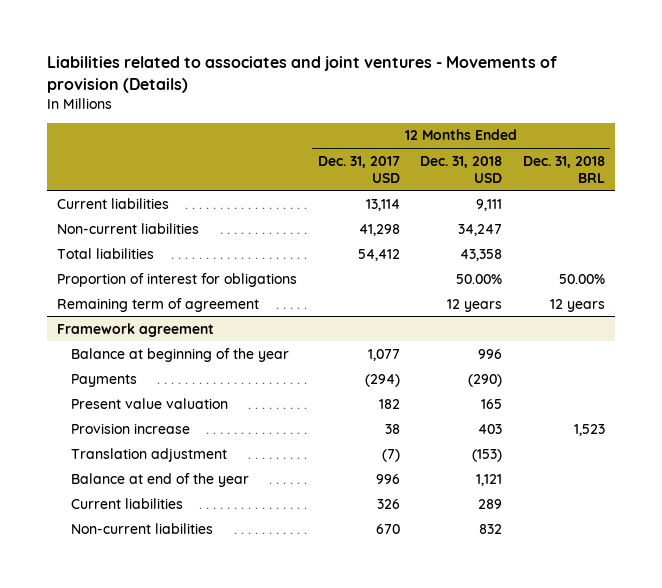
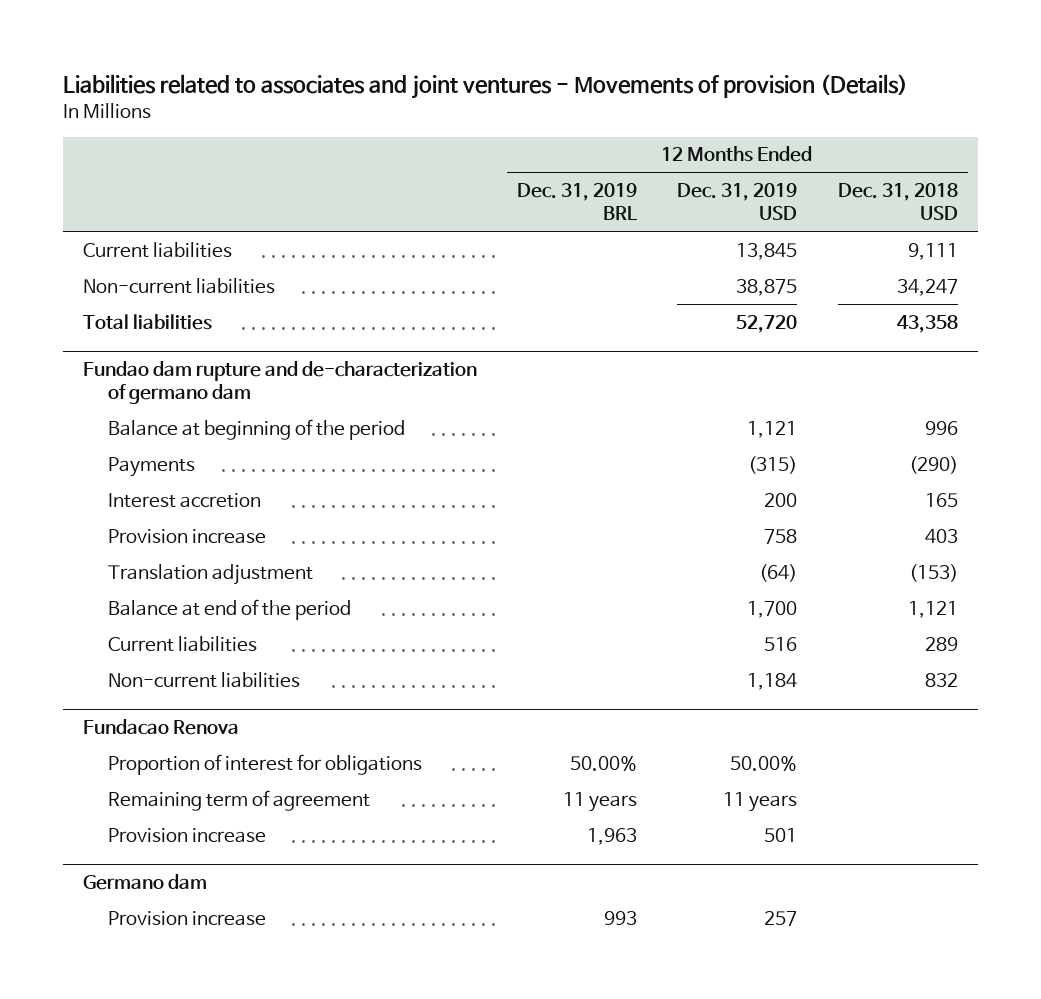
- | 12 Months Ended Dec. 31, 2017 USD | 12 Months Ended Dec. 31, 2018 USD | 12 Months Ended Dec. 31, 2018 BRL
+ | 12 Months Ended Dec. 31, 2019 BRL | 12 Months Ended Dec. 31, 2019 USD | 12 Months Ended Dec. 31, 2018 USD
- Proportion of interest for obligations | | 50.00% | 50.00%
- Remaining term of agreement | | 12 years | 12 years
- Framework agreement
- Balance at beginning of the year | 1,077 | 996 |
+ Fundao dam rupture and de-characterization of germano dam
+ Balance at beginning of the period | | 1,121 | 996
- Present value valuation | 182 | 165 |
+ Interest accretion | | 200 | 165
- Balance at end of the year | 996 | 1,121 |
+ Balance at end of the period | | 1,700 | 1,121
+ Fundacao Renova
+ Proportion of interest for obligations | 50.00% | 50.00% |
+ Remaining term of agreement | 11 years | 11 years |
+ Provision increase | 1,963 | 501 |
+ Germano dam
+ Provision increase | 993 | 257 |

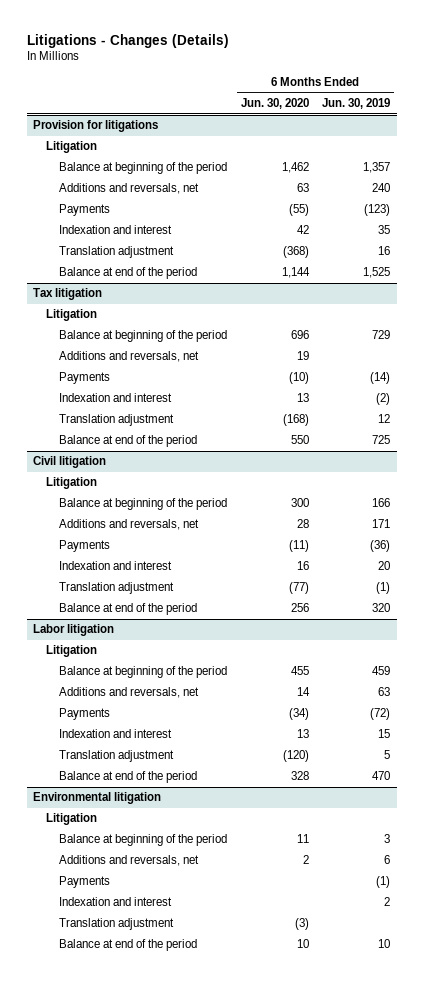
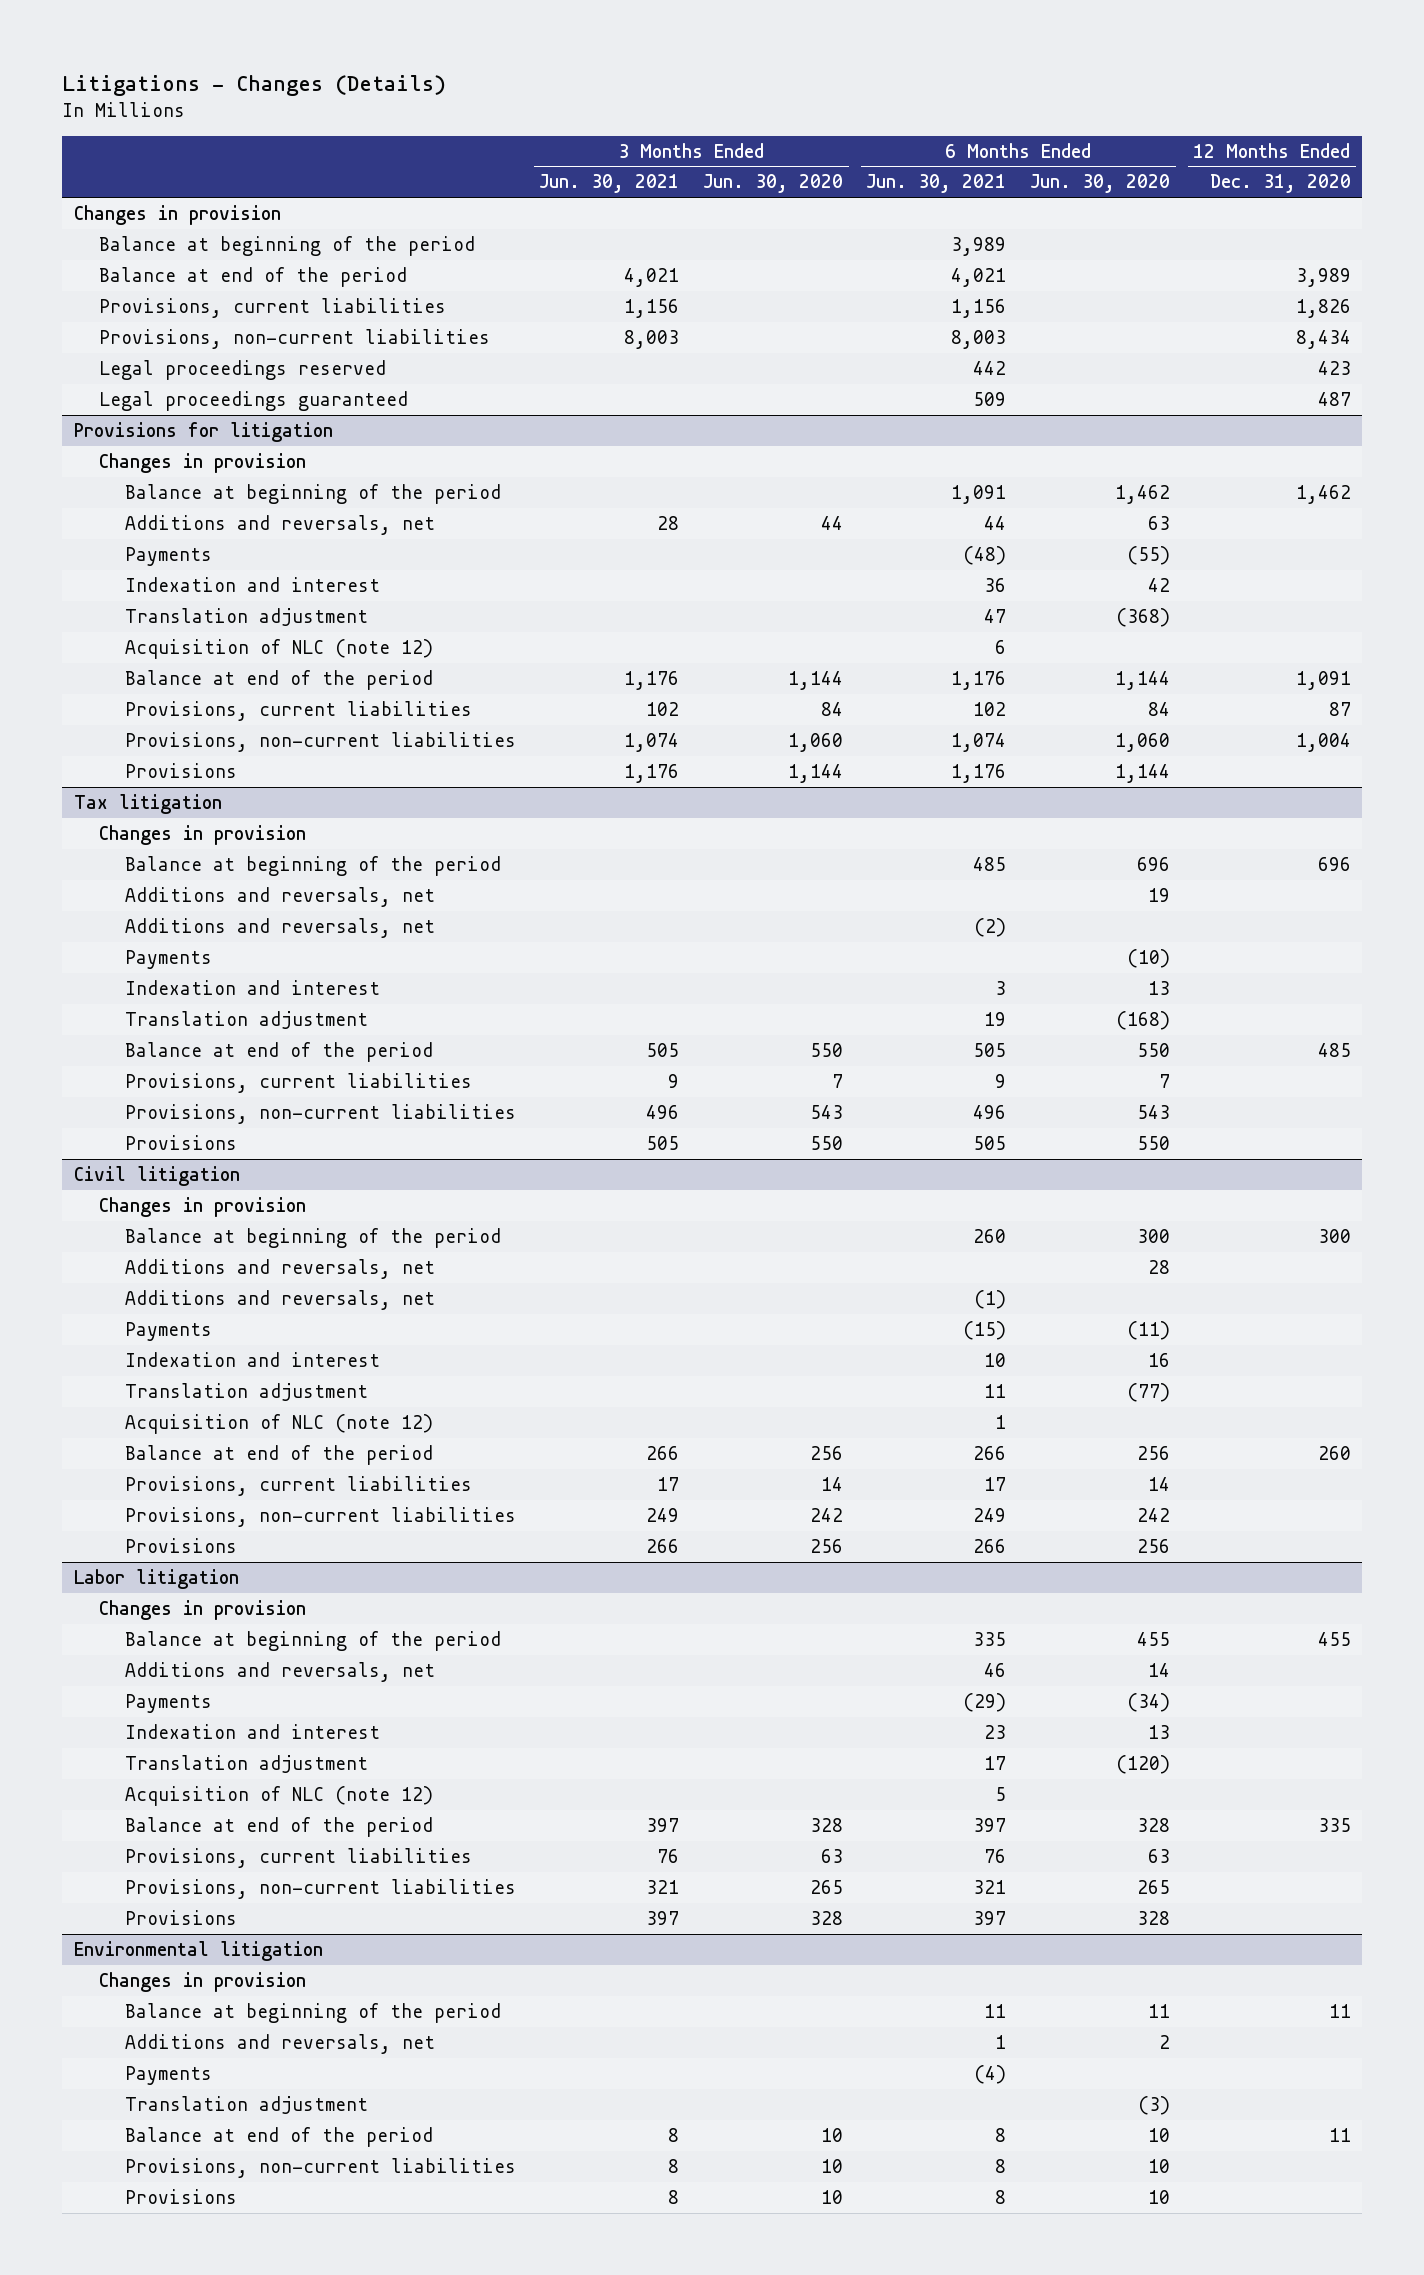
- | 6 Months Ended Jun. 30, 2020 | 6 Months Ended Jun. 30, 2019
+ | 3 Months Ended Jun. 30, 2021 | 3 Months Ended Jun. 30, 2020 | 6 Months Ended Jun. 30, 2021 | 6 Months Ended Jun. 30, 2020 | 12 Months Ended Dec. 31, 2020
- Provision for litigations
- Litigation
+ Changes in provision
+ Balance at beginning of the period | | | 3,989 | |
+ Balance at end of the period | 4,021 | | 4,021 | | 3,989
+ Provisions, current liabilities | 1,156 | | 1,156 | | 1,826
+ Provisions, non-current liabilities | 8,003 | | 8,003 | | 8,434
+ Legal proceedings reserved | | | 442 | | 423
+ Legal proceedings guaranteed | | | 509 | | 487
+ Provisions for litigation
+ Changes in provision
+ Acquisition of NLC (note 12) | | | 6 | |
+ Provisions, current liabilities | 102 | 84 | 102 | 84 | 87
+ Provisions, non-current liabilities | 1,074 | 1,060 | 1,074 | 1,060 | 1,004
+ Provisions | 1,176 | 1,144 | 1,176 | 1,144 |
@ Tax litigation
- Litigation
+ Changes in provision
+ Additions and reversals, net | | | (2) | |
+ Provisions, current liabilities | 9 | 7 | 9 | 7 |
+ Provisions, non-current liabilities | 496 | 543 | 496 | 543 |
+ Provisions | 505 | 550 | 505 | 550 |
@ Civil litigation
- Litigation
+ Changes in provision
+ Additions and reversals, net | | | (1) | |
+ Acquisition of NLC (note 12) | | | 1 | |
+ Provisions, current liabilities | 17 | 14 | 17 | 14 |
+ Provisions, non-current liabilities | 249 | 242 | 249 | 242 |
+ Provisions | 266 | 256 | 266 | 256 |
@ Labor litigation
- Litigation
+ Changes in provision
+ Acquisition of NLC (note 12) | | | 5 | |
+ Provisions, current liabilities | 76 | 63 | 76 | 63 |
+ Provisions, non-current liabilities | 321 | 265 | 321 | 265 |
+ Provisions | 397 | 328 | 397 | 328 |
@ Environmental litigation
- Litigation
+ Changes in provision
- Indexation and interest | | 2
+ Provisions, non-current liabilities | 8 | 10 | 8 | 10 |
+ Provisions | 8 | 10 | 8 | 10 |

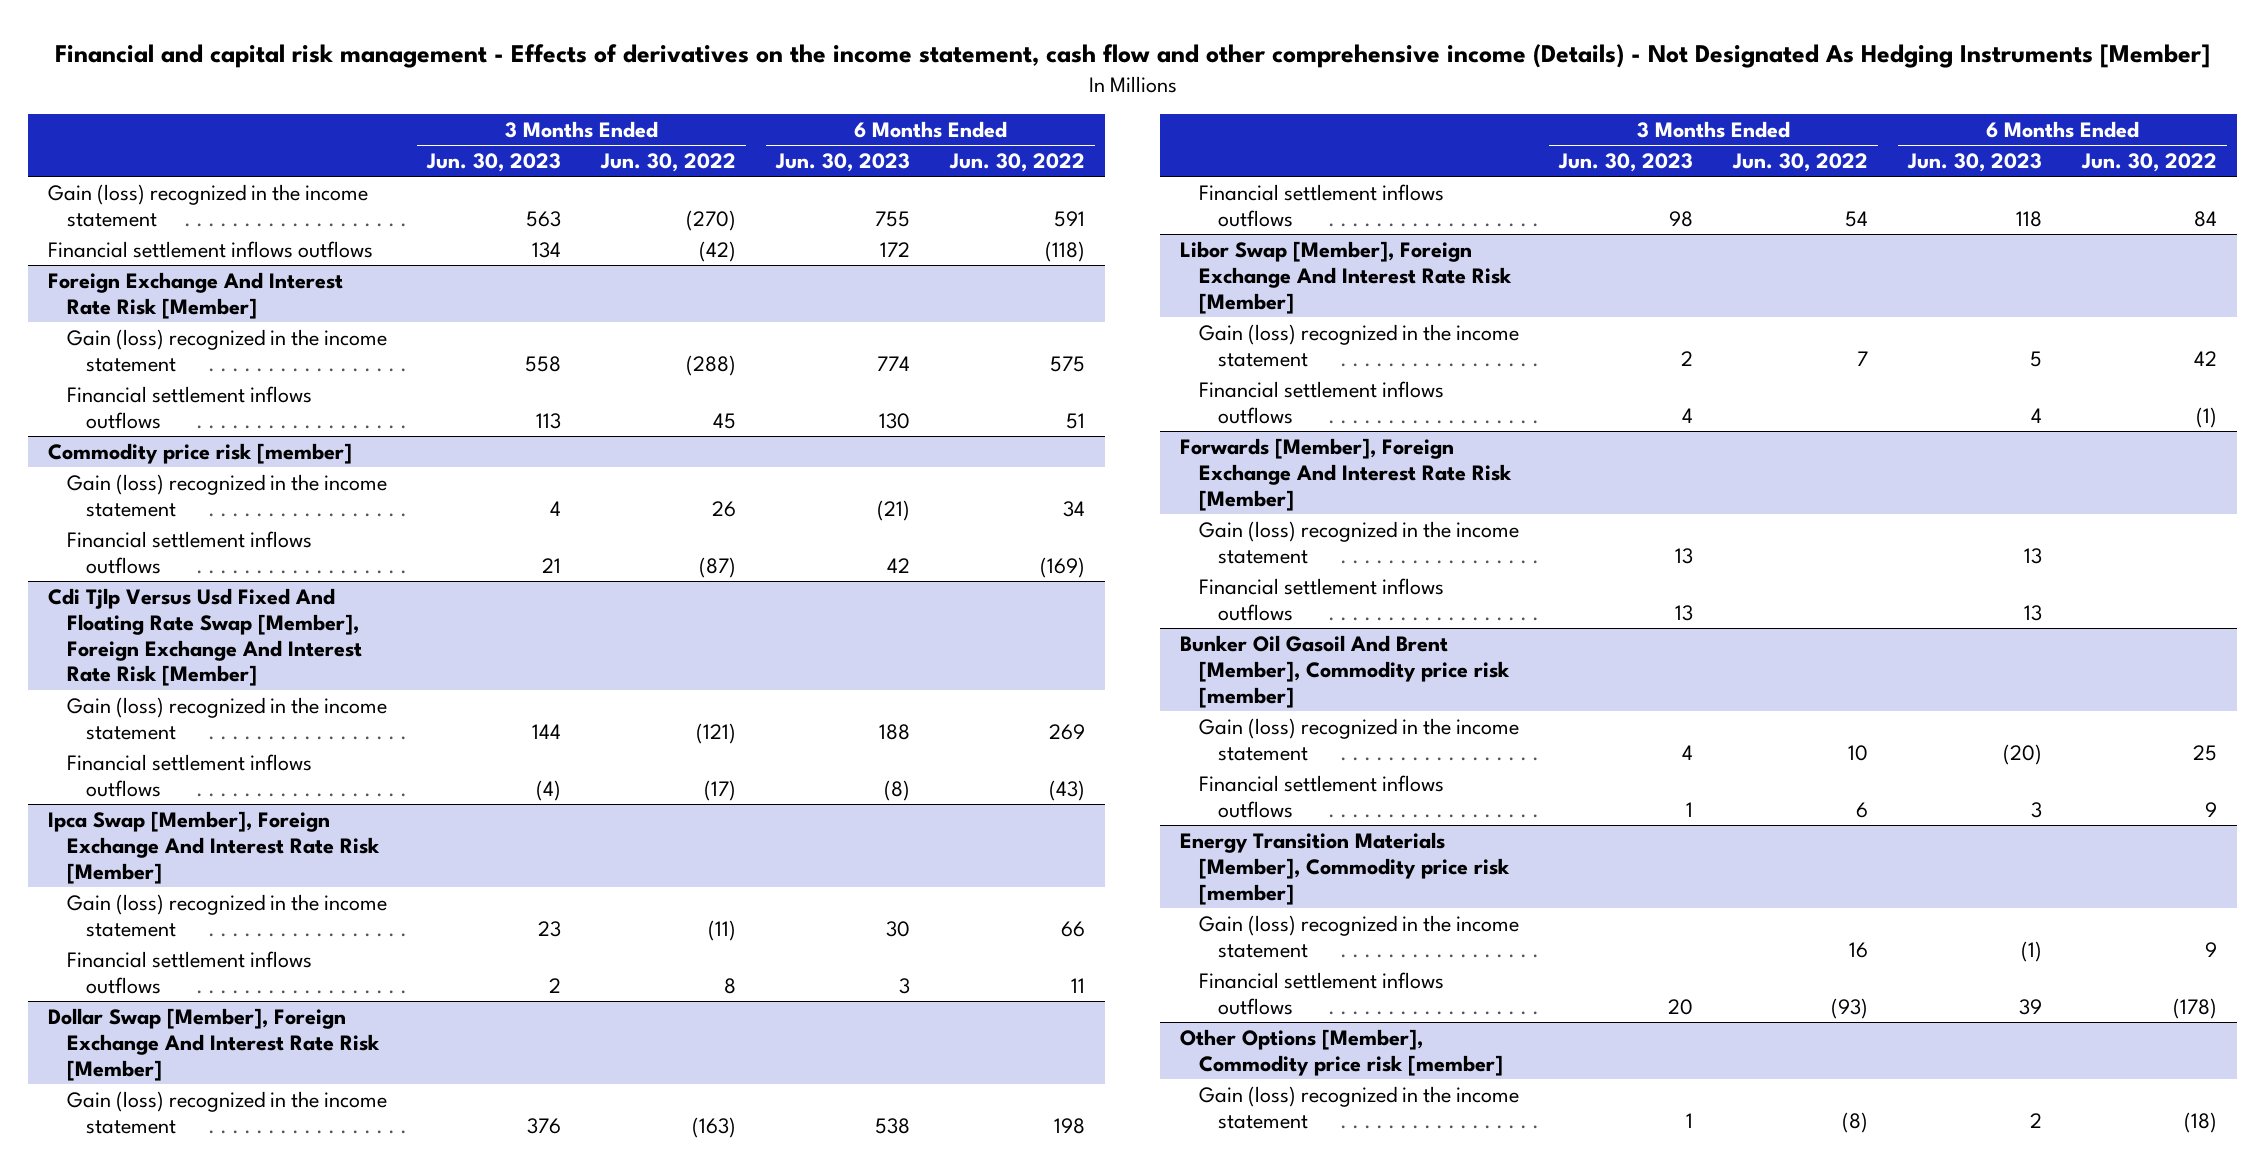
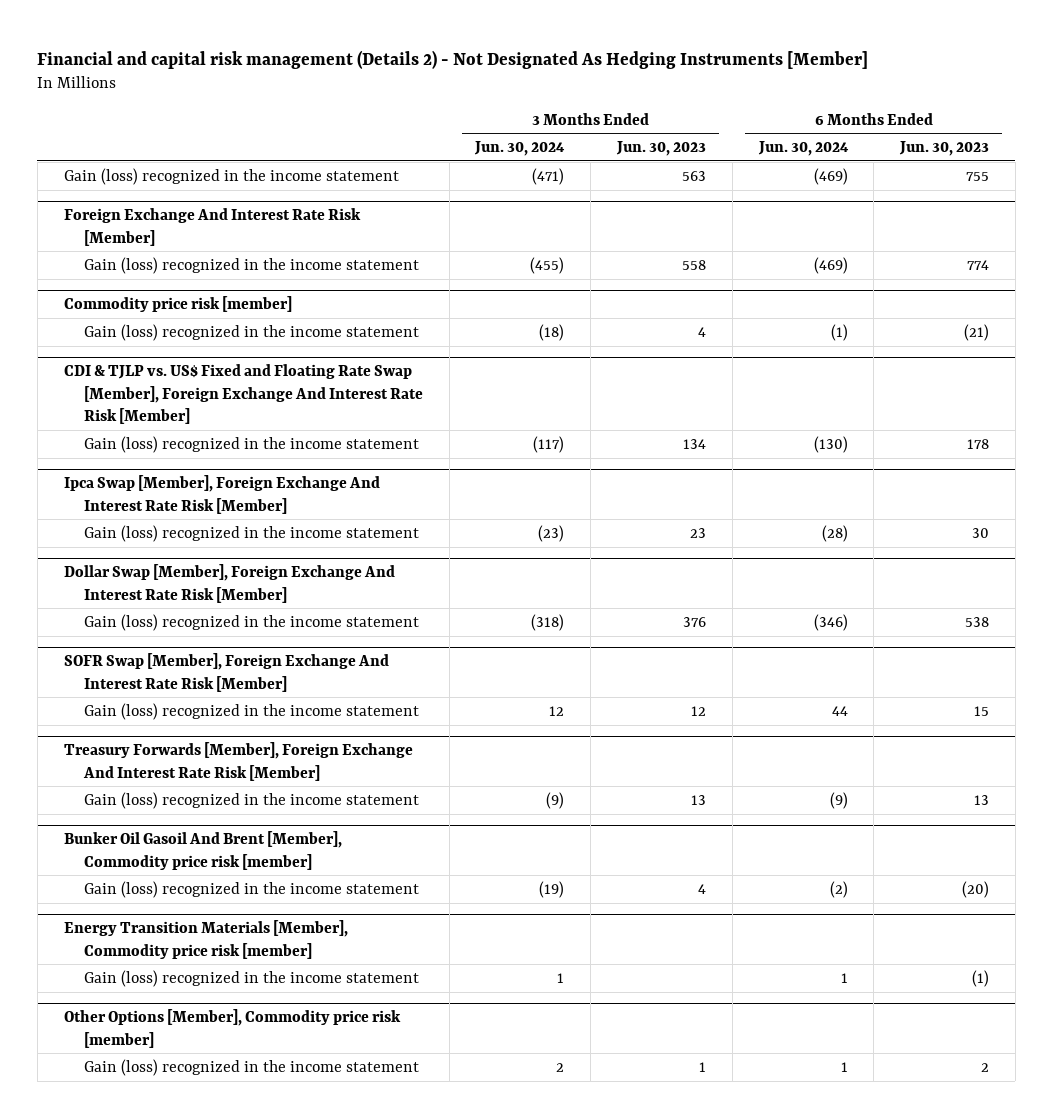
- Financial and capital risk management - Effects of derivatives on the income statement, cash flow and other comprehensive income (Details) - Not Designated As Hedging Instruments [Member]
+ Financial and capital risk management (Details 2) - Not Designated As Hedging Instruments [Member]
- | 3 Months Ended Jun. 30, 2023 | 3 Months Ended Jun. 30, 2022 | 6 Months Ended Jun. 30, 2023 | 6 Months Ended Jun. 30, 2022
+ | 3 Months Ended Jun. 30, 2024 | 3 Months Ended Jun. 30, 2023 | 6 Months Ended Jun. 30, 2024 | 6 Months Ended Jun. 30, 2023
- Financial settlement inflows outflows | 134 | (42) | 172 | (118)
@ Foreign Exchange And Interest Rate Risk [Member]
- Financial settlement inflows outflows | 113 | 45 | 130 | 51
@ Commodity price risk [member]
- Financial settlement inflows outflows | 21 | (87) | 42 | (169)
- Cdi Tjlp Versus Usd Fixed And Floating Rate Swap [Member], Foreign Exchange And Interest Rate Risk [Member]
- Gain (loss) recognized in the income statement | 144 | (121) | 188 | 269
- Financial settlement inflows outflows | (4) | (17) | (8) | (43)
+ CDI & TJLP vs. US$ Fixed and Floating Rate Swap [Member], Foreign Exchange And Interest Rate Risk [Member]
+ Gain (loss) recognized in the income statement | (117) | 134 | (130) | 178
@ Ipca Swap [Member], Foreign Exchange And Interest Rate Risk [Member]
- Financial settlement inflows outflows | 2 | 8 | 3 | 11
@ Dollar Swap [Member], Foreign Exchange And Interest Rate Risk [Member]
- Financial settlement inflows outflows | 98 | 54 | 118 | 84
- Libor Swap [Member], Foreign Exchange And Interest Rate Risk [Member]
- Gain (loss) recognized in the income statement | 2 | 7 | 5 | 42
- Financial settlement inflows outflows | 4 | | 4 | (1)
- Forwards [Member], Foreign Exchange And Interest Rate Risk [Member]
+ SOFR Swap [Member], Foreign Exchange And Interest Rate Risk [Member]
+ Gain (loss) recognized in the income statement | 12 | 12 | 44 | 15
+ Treasury Forwards [Member], Foreign Exchange And Interest Rate Risk [Member]
- Financial settlement inflows outflows | 13 | | 13 |
@ Bunker Oil Gasoil And Brent [Member], Commodity price risk [member]
- Financial settlement inflows outflows | 1 | 6 | 3 | 9
@ Energy Transition Materials [Member], Commodity price risk [member]
- Financial settlement inflows outflows | 20 | (93) | 39 | (178)

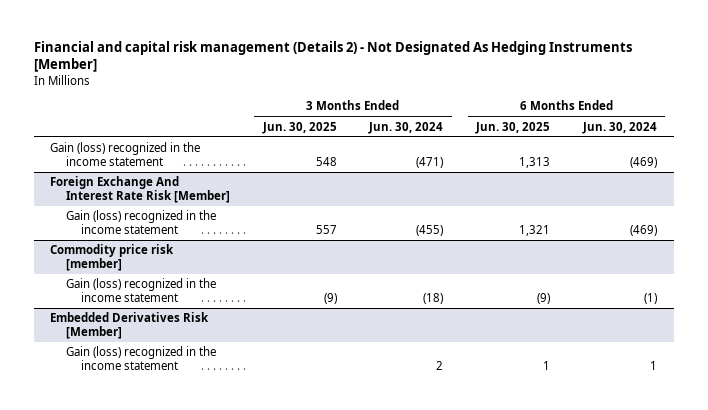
- | 3 Months Ended Jun. 30, 2024 | 3 Months Ended Jun. 30, 2023 | 6 Months Ended Jun. 30, 2024 | 6 Months Ended Jun. 30, 2023
+ | 3 Months Ended Jun. 30, 2025 | 3 Months Ended Jun. 30, 2024 | 6 Months Ended Jun. 30, 2025 | 6 Months Ended Jun. 30, 2024
- CDI & TJLP vs. US$ Fixed and Floating Rate Swap [Member], Foreign Exchange And Interest Rate Risk [Member]
- Gain (loss) recognized in the income statement | (117) | 134 | (130) | 178
- Ipca Swap [Member], Foreign Exchange And Interest Rate Risk [Member]
- Gain (loss) recognized in the income statement | (23) | 23 | (28) | 30
- Dollar Swap [Member], Foreign Exchange And Interest Rate Risk [Member]
- Gain (loss) recognized in the income statement | (318) | 376 | (346) | 538
- SOFR Swap [Member], Foreign Exchange And Interest Rate Risk [Member]
- Gain (loss) recognized in the income statement | 12 | 12 | 44 | 15
- Treasury Forwards [Member], Foreign Exchange And Interest Rate Risk [Member]
- Gain (loss) recognized in the income statement | (9) | 13 | (9) | 13
- Bunker Oil Gasoil And Brent [Member], Commodity price risk [member]
- Gain (loss) recognized in the income statement | (19) | 4 | (2) | (20)
- Energy Transition Materials [Member], Commodity price risk [member]
- Gain (loss) recognized in the income statement | 1 | | 1 | (1)
- Other Options [Member], Commodity price risk [member]
+ Embedded Derivatives Risk [Member]

